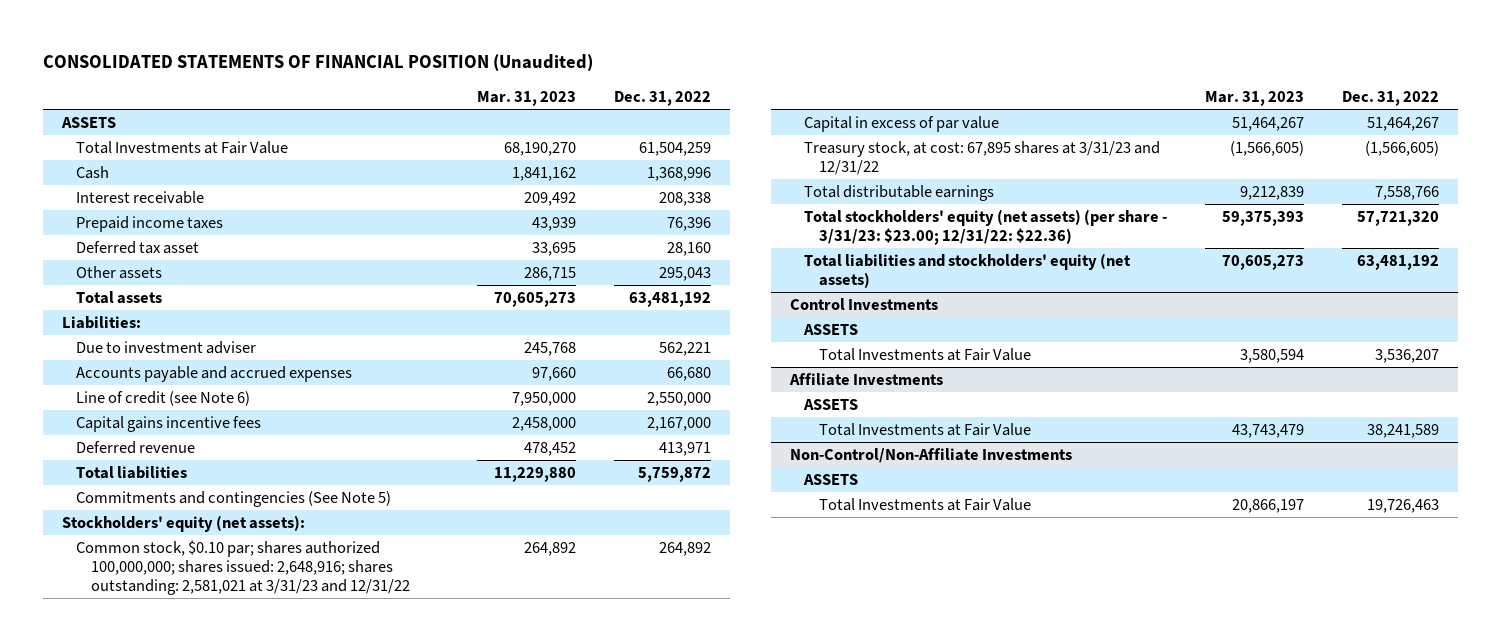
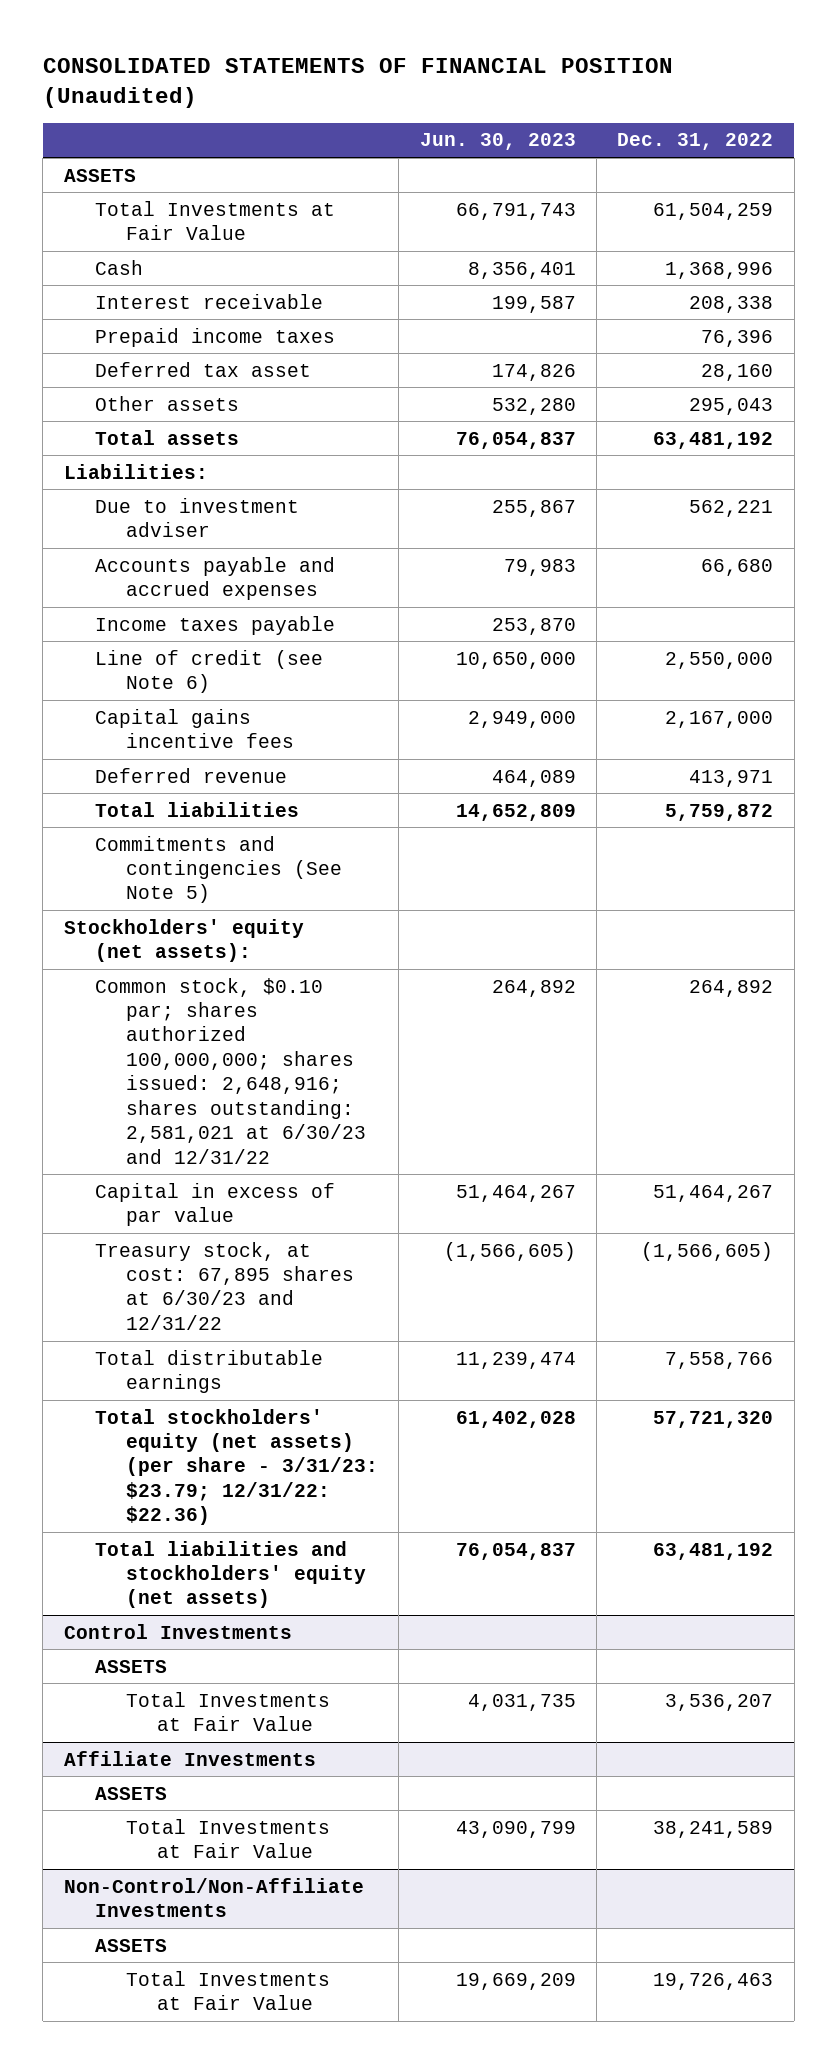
- | Mar. 31, 2023 | Dec. 31, 2022
+ | Jun. 30, 2023 | Dec. 31, 2022
+ Income taxes payable | 253,870 |
- Common stock, $0.10 par; shares authorized 100,000,000; shares issued: 2,648,916; shares outstanding: 2,581,021 at 3/31/23 and 12/31/22 | 264,892 | 264,892
+ Common stock, $0.10 par; shares authorized 100,000,000; shares issued: 2,648,916; shares outstanding: 2,581,021 at 6/30/23 and 12/31/22 | 264,892 | 264,892
- Treasury stock, at cost: 67,895 shares at 3/31/23 and 12/31/22 | (1,566,605) | (1,566,605)
+ Treasury stock, at cost: 67,895 shares at 6/30/23 and 12/31/22 | (1,566,605) | (1,566,605)
- Total stockholders' equity (net assets) (per share - 3/31/23: $23.00; 12/31/22: $22.36) | 59,375,393 | 57,721,320
+ Total stockholders' equity (net assets) (per share - 3/31/23: $23.79; 12/31/22: $22.36) | 61,402,028 | 57,721,320

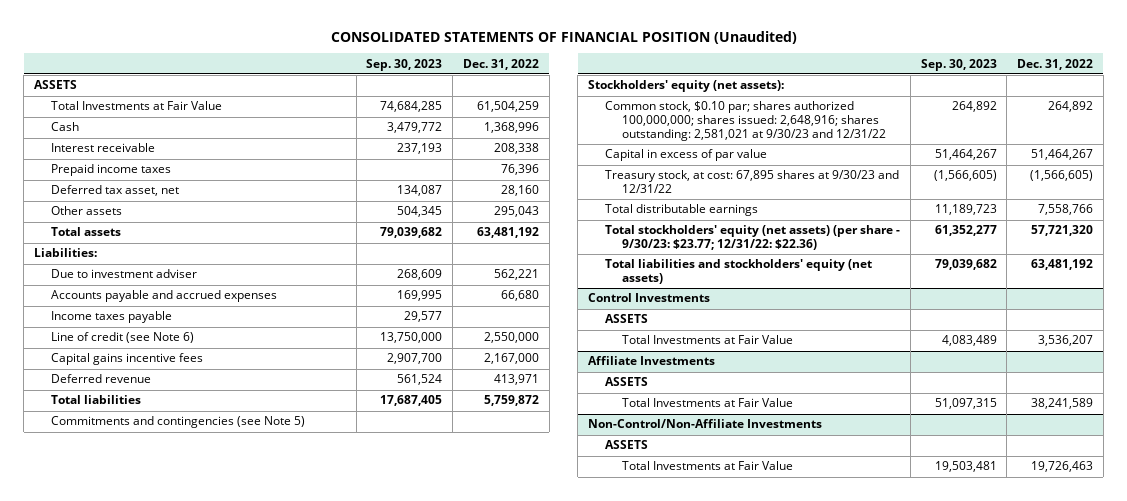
- | Jun. 30, 2023 | Dec. 31, 2022
+ | Sep. 30, 2023 | Dec. 31, 2022
- Deferred tax asset | 174,826 | 28,160
+ Deferred tax asset, net | 134,087 | 28,160
- Commitments and contingencies (See Note 5)
+ Commitments and contingencies (see Note 5)
- Common stock, $0.10 par; shares authorized 100,000,000; shares issued: 2,648,916; shares outstanding: 2,581,021 at 6/30/23 and 12/31/22 | 264,892 | 264,892
+ Common stock, $0.10 par; shares authorized 100,000,000; shares issued: 2,648,916; shares outstanding: 2,581,021 at 9/30/23 and 12/31/22 | 264,892 | 264,892
- Treasury stock, at cost: 67,895 shares at 6/30/23 and 12/31/22 | (1,566,605) | (1,566,605)
+ Treasury stock, at cost: 67,895 shares at 9/30/23 and 12/31/22 | (1,566,605) | (1,566,605)
- Total stockholders' equity (net assets) (per share - 3/31/23: $23.79; 12/31/22: $22.36) | 61,402,028 | 57,721,320
+ Total stockholders' equity (net assets) (per share - 9/30/23: $23.77; 12/31/22: $22.36) | 61,352,277 | 57,721,320

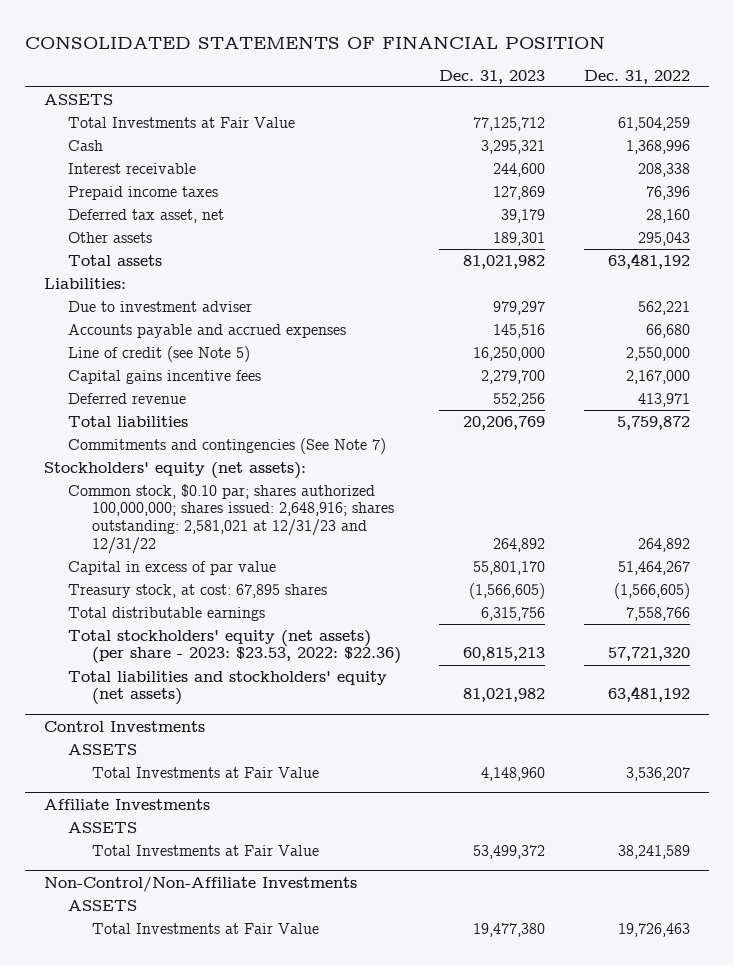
- CONSOLIDATED STATEMENTS OF FINANCIAL POSITION (Unaudited)
+ CONSOLIDATED STATEMENTS OF FINANCIAL POSITION
- | Sep. 30, 2023 | Dec. 31, 2022
+ | Dec. 31, 2023 | Dec. 31, 2022
- Income taxes payable | 29,577 |
- Line of credit (see Note 6) | 13,750,000 | 2,550,000
+ Line of credit (see Note 5) | 16,250,000 | 2,550,000
- Commitments and contingencies (see Note 5)
+ Commitments and contingencies (See Note 7)
- Common stock, $0.10 par; shares authorized 100,000,000; shares issued: 2,648,916; shares outstanding: 2,581,021 at 9/30/23 and 12/31/22 | 264,892 | 264,892
+ Common stock, $0.10 par; shares authorized 100,000,000; shares issued: 2,648,916; shares outstanding: 2,581,021 at 12/31/23 and 12/31/22 | 264,892 | 264,892
- Treasury stock, at cost: 67,895 shares at 9/30/23 and 12/31/22 | (1,566,605) | (1,566,605)
+ Treasury stock, at cost: 67,895 shares | (1,566,605) | (1,566,605)
- Total stockholders' equity (net assets) (per share - 9/30/23: $23.77; 12/31/22: $22.36) | 61,352,277 | 57,721,320
+ Total stockholders' equity (net assets) (per share - 2023: $23.53, 2022: $22.36) | 60,815,213 | 57,721,320

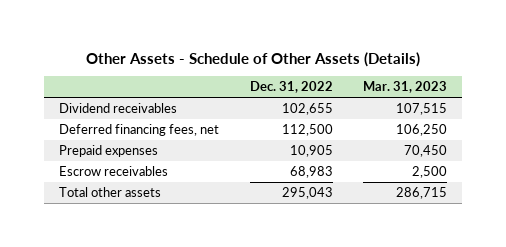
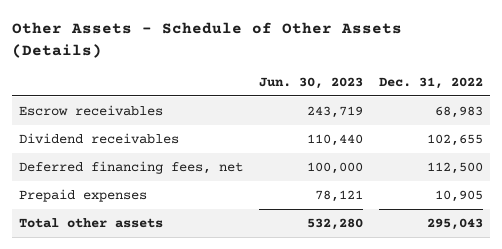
- | Dec. 31, 2022 | Mar. 31, 2023
+ | Jun. 30, 2023 | Dec. 31, 2022
moved up: Escrow receivables | 243,719 | 68,983

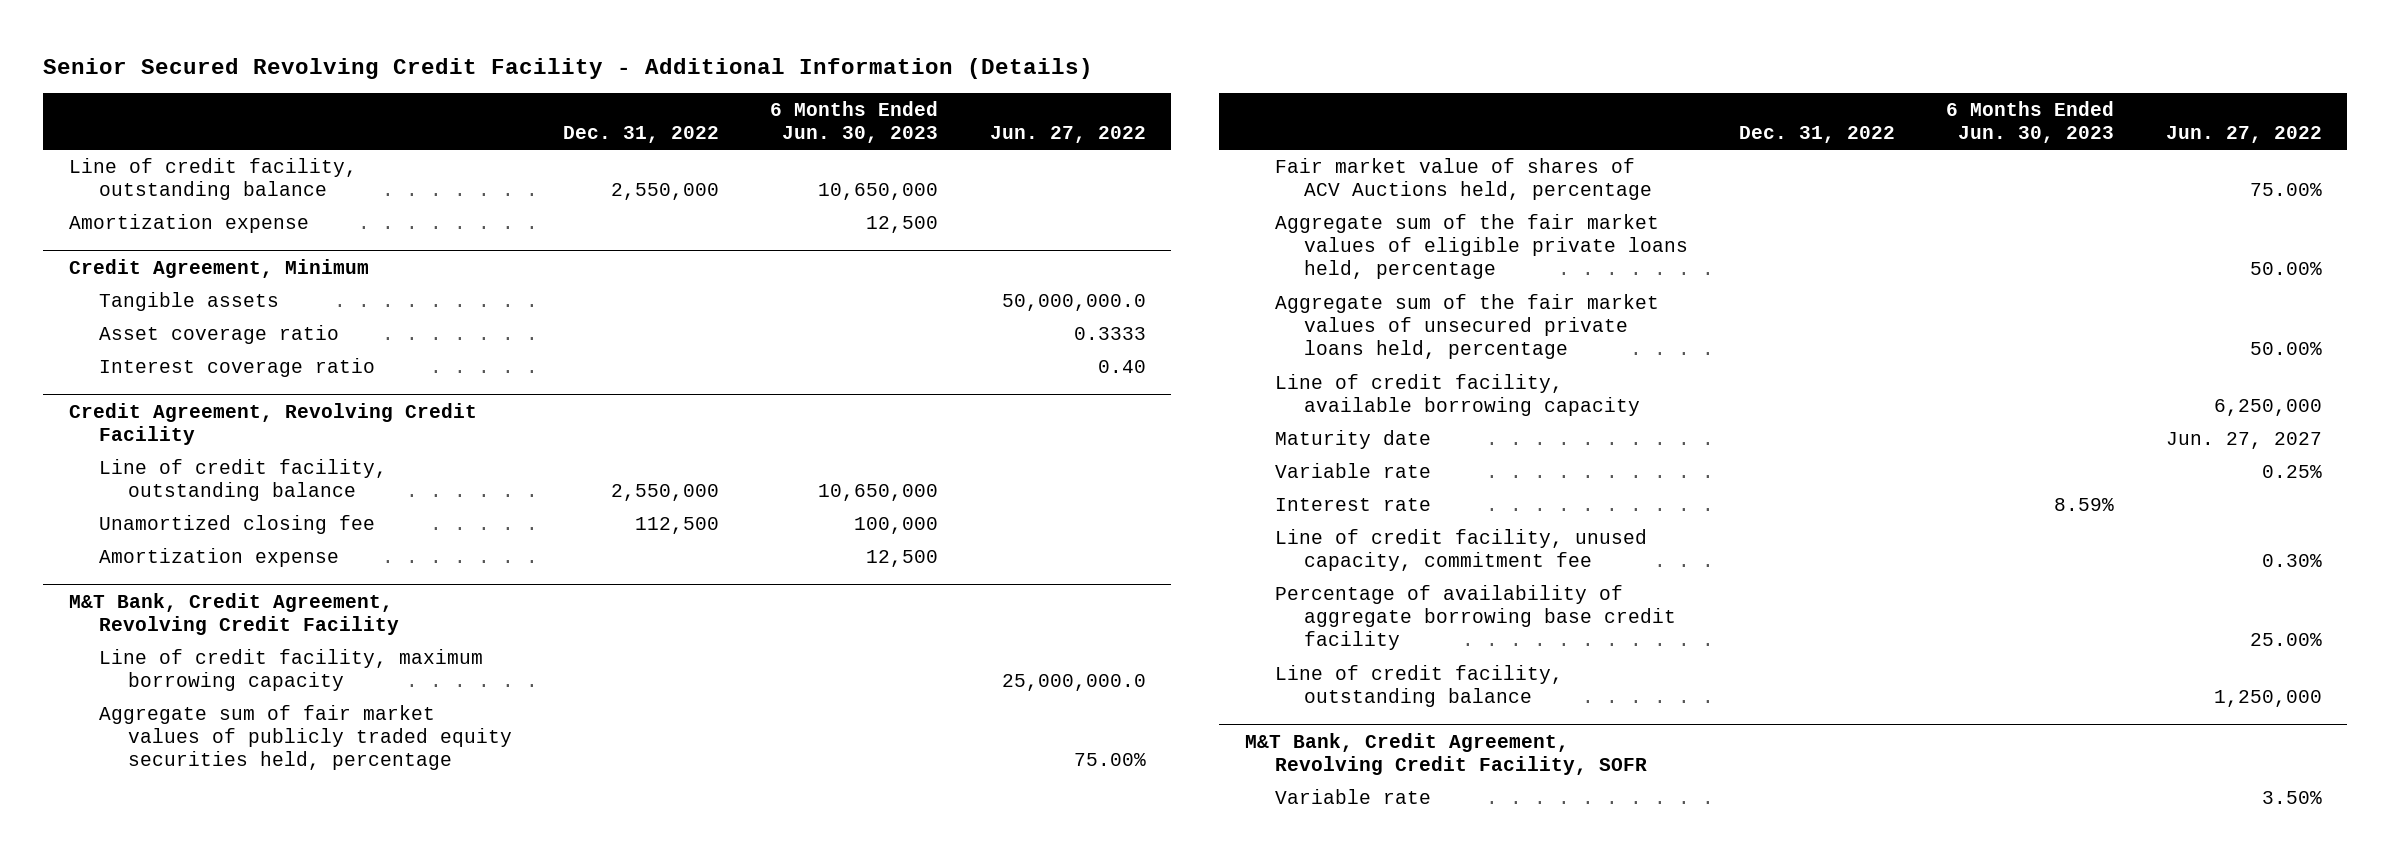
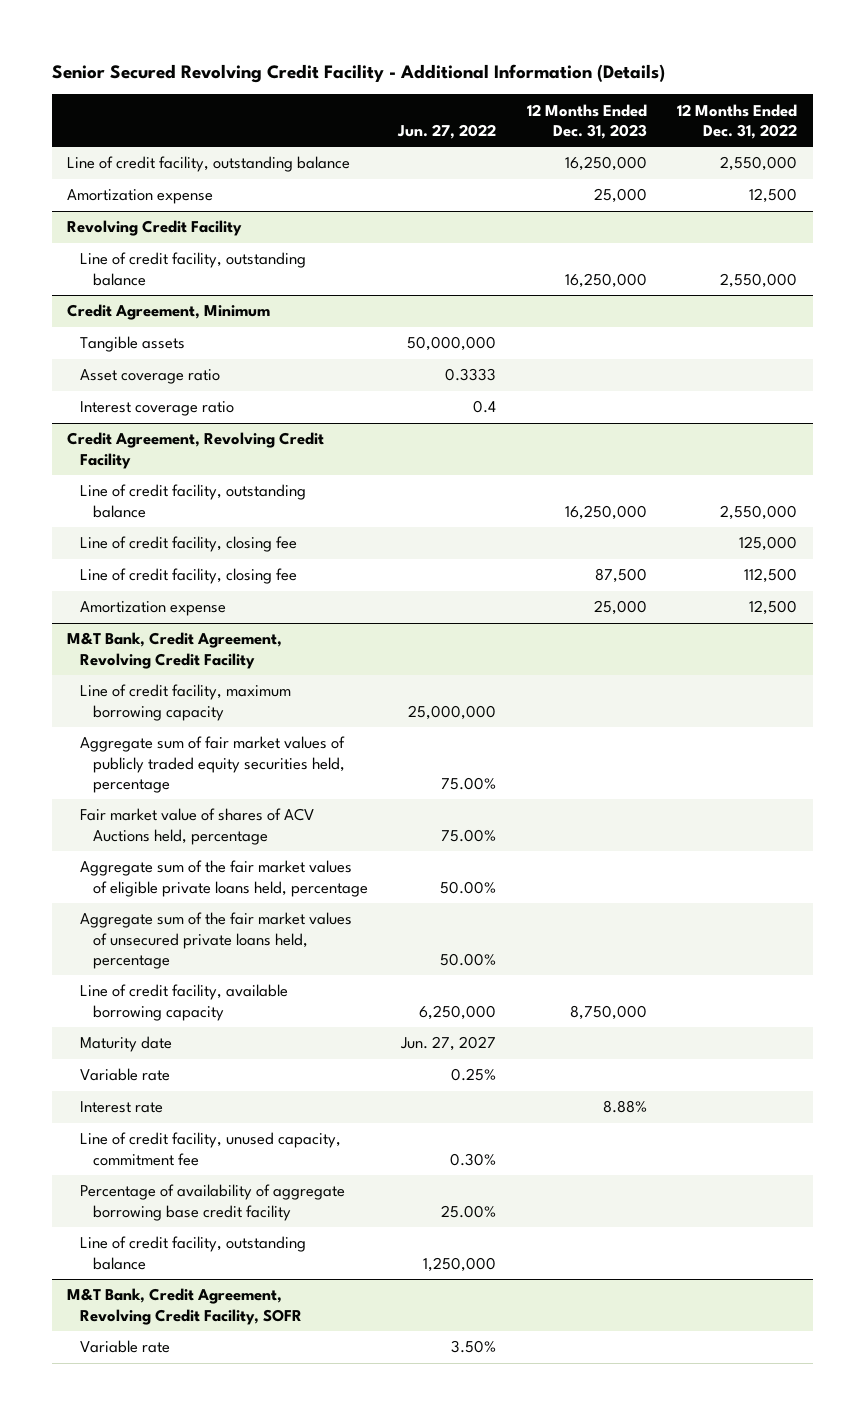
- | Dec. 31, 2022 | 6 Months Ended Jun. 30, 2023 | Jun. 27, 2022
+ | Jun. 27, 2022 | 12 Months Ended Dec. 31, 2023 | 12 Months Ended Dec. 31, 2022
+ Revolving Credit Facility
+ Line of credit facility, outstanding balance | | 16,250,000 | 2,550,000
@ Credit Agreement, Minimum
- Tangible assets | | | 50,000,000.0
+ Tangible assets | 50,000,000 | |
- Interest coverage ratio | | | 0.40
+ Interest coverage ratio | 0.4 | |
@ Credit Agreement, Revolving Credit Facility
- Unamortized closing fee | 112,500 | 100,000 |
+ Line of credit facility, closing fee | | | 125,000
+ Line of credit facility, closing fee | | 87,500 | 112,500
@ M&T Bank, Credit Agreement, Revolving Credit Facility
- Line of credit facility, maximum borrowing capacity | | | 25,000,000.0
+ Line of credit facility, maximum borrowing capacity | 25,000,000 | |

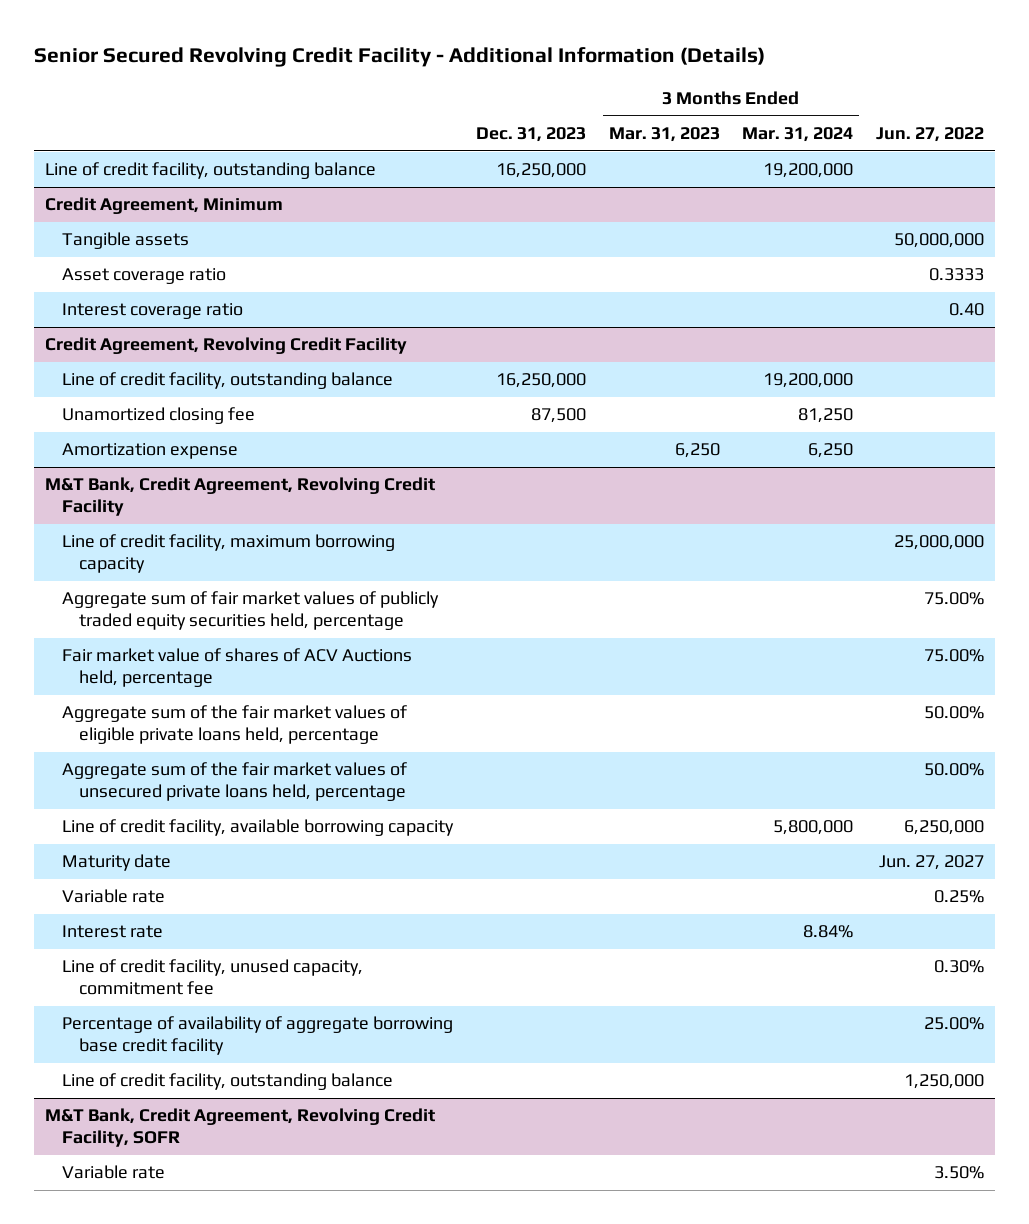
- | Jun. 27, 2022 | 12 Months Ended Dec. 31, 2023 | 12 Months Ended Dec. 31, 2022
+ | Dec. 31, 2023 | 3 Months Ended Mar. 31, 2023 | 3 Months Ended Mar. 31, 2024 | Jun. 27, 2022
- Amortization expense | | 25,000 | 12,500
- Revolving Credit Facility
- Line of credit facility, outstanding balance | | 16,250,000 | 2,550,000
@ Credit Agreement, Minimum
- Interest coverage ratio | 0.4 | |
+ Interest coverage ratio | | | | 0.40
@ Credit Agreement, Revolving Credit Facility
- Line of credit facility, closing fee | | | 125,000
- Line of credit facility, closing fee | | 87,500 | 112,500
+ Unamortized closing fee | 87,500 | | 81,250 |

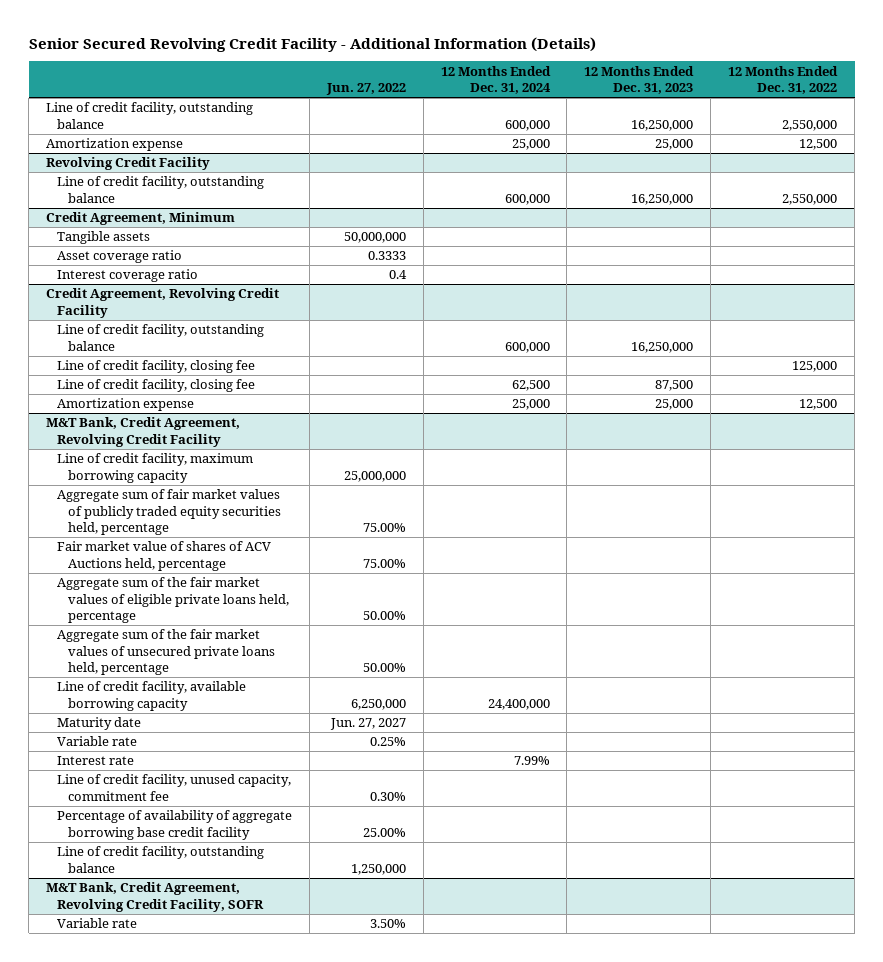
- | Dec. 31, 2023 | 3 Months Ended Mar. 31, 2023 | 3 Months Ended Mar. 31, 2024 | Jun. 27, 2022
+ | Jun. 27, 2022 | 12 Months Ended Dec. 31, 2024 | 12 Months Ended Dec. 31, 2023 | 12 Months Ended Dec. 31, 2022
+ Amortization expense | | 25,000 | 25,000 | 12,500
+ Revolving Credit Facility
+ Line of credit facility, outstanding balance | | 600,000 | 16,250,000 | 2,550,000
@ Credit Agreement, Minimum
- Interest coverage ratio | | | | 0.40
+ Interest coverage ratio | 0.4 | | |
@ Credit Agreement, Revolving Credit Facility
- Unamortized closing fee | 87,500 | | 81,250 |
+ Line of credit facility, closing fee | | | | 125,000
+ Line of credit facility, closing fee | | 62,500 | 87,500 |

